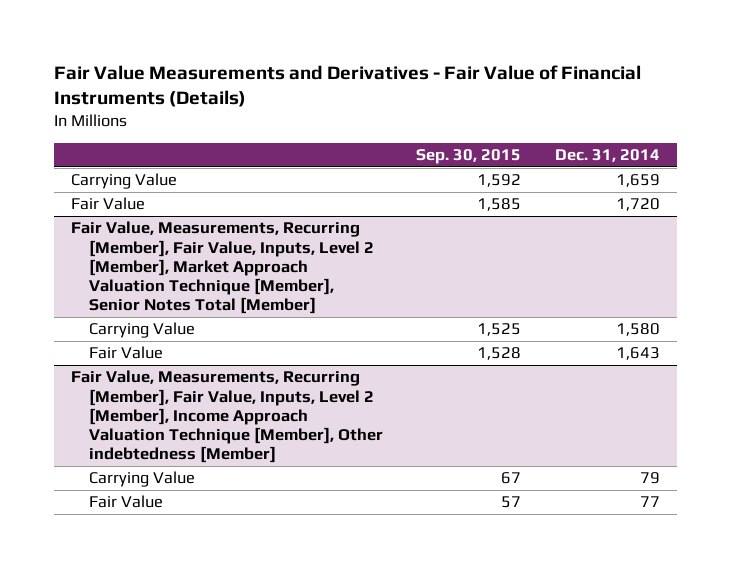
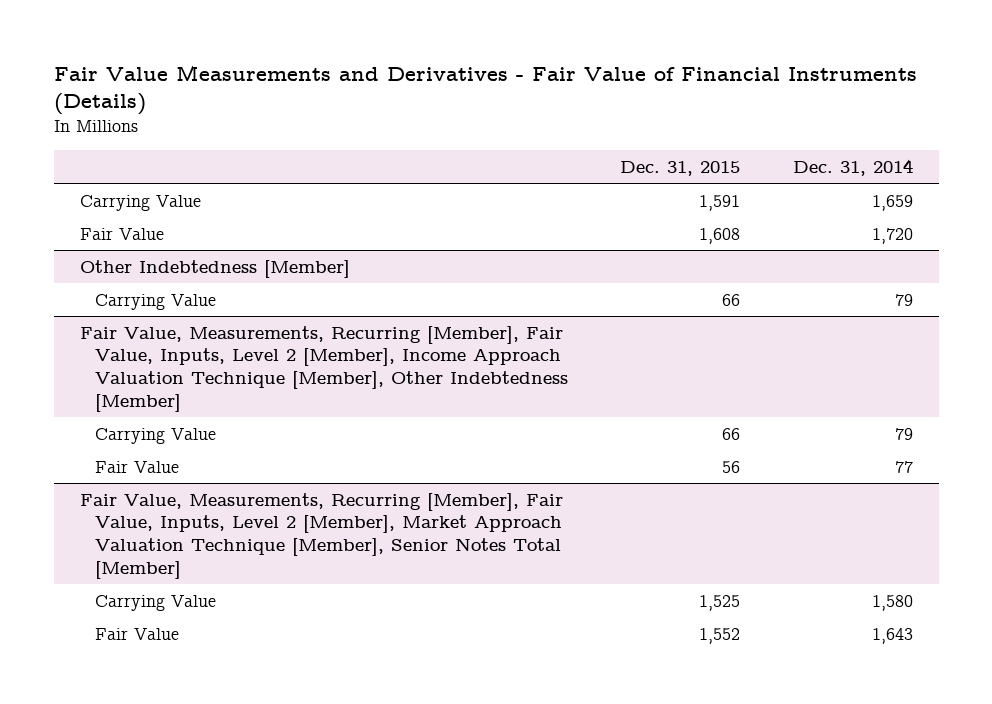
- | Sep. 30, 2015 | Dec. 31, 2014
+ | Dec. 31, 2015 | Dec. 31, 2014
+ Other Indebtedness [Member]
+ Carrying Value | 66 | 79
+ Fair Value, Measurements, Recurring [Member], Fair Value, Inputs, Level 2 [Member], Income Approach Valuation Technique [Member], Other Indebtedness [Member]
+ Carrying Value | 66 | 79
+ Fair Value | 56 | 77
- Fair Value, Measurements, Recurring [Member], Fair Value, Inputs, Level 2 [Member], Income Approach Valuation Technique [Member], Other indebtedness [Member]
- Carrying Value | 67 | 79
- Fair Value | 57 | 77

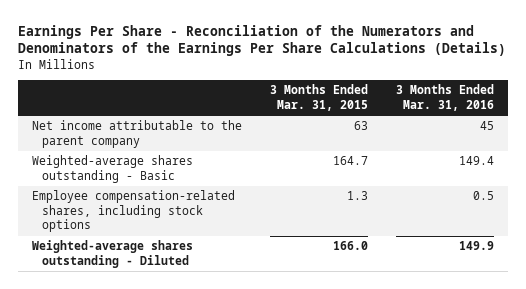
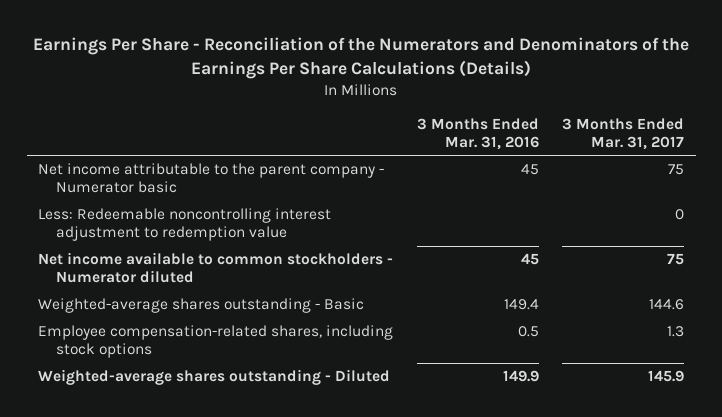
- | 3 Months Ended Mar. 31, 2015 | 3 Months Ended Mar. 31, 2016
+ | 3 Months Ended Mar. 31, 2016 | 3 Months Ended Mar. 31, 2017
- Net income attributable to the parent company | 63 | 45
+ Net income attributable to the parent company - Numerator basic | 45 | 75
+ Less: Redeemable noncontrolling interest adjustment to redemption value | | 0
+ Net income available to common stockholders - Numerator diluted | 45 | 75

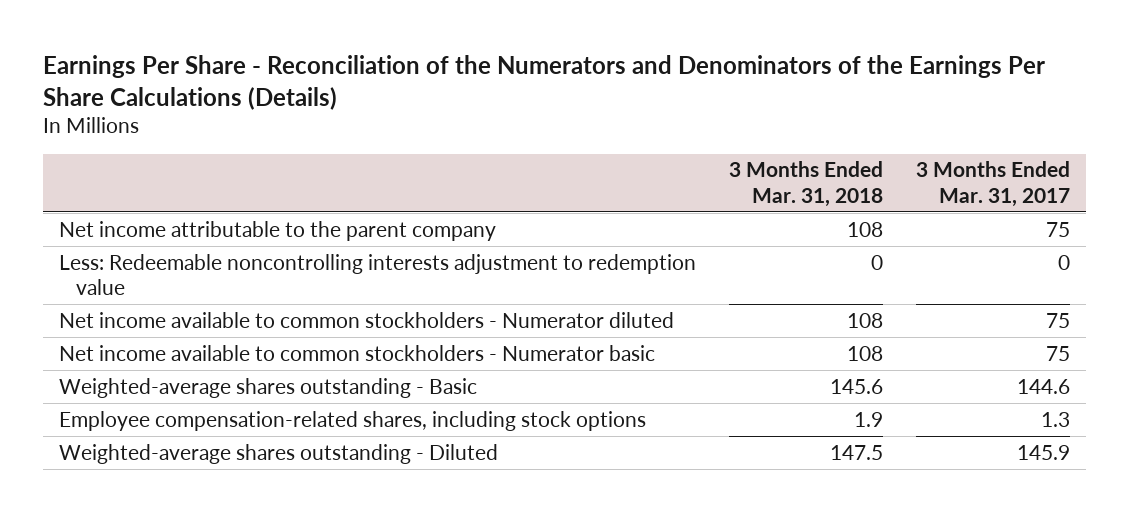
- | 3 Months Ended Mar. 31, 2016 | 3 Months Ended Mar. 31, 2017
+ | 3 Months Ended Mar. 31, 2018 | 3 Months Ended Mar. 31, 2017
- Net income attributable to the parent company - Numerator basic | 45 | 75
- Less: Redeemable noncontrolling interest adjustment to redemption value | | 0
+ Net income attributable to the parent company | 108 | 75
+ Less: Redeemable noncontrolling interests adjustment to redemption value | 0 | 0
+ Net income available to common stockholders - Numerator basic | 108 | 75

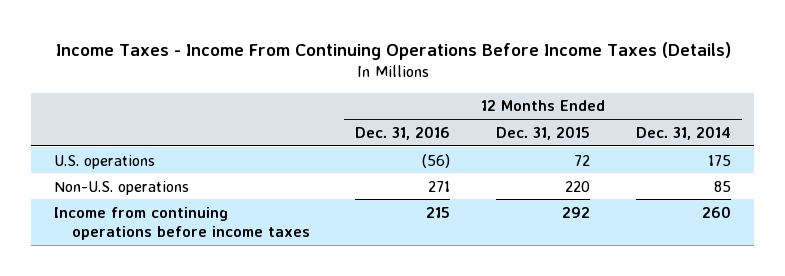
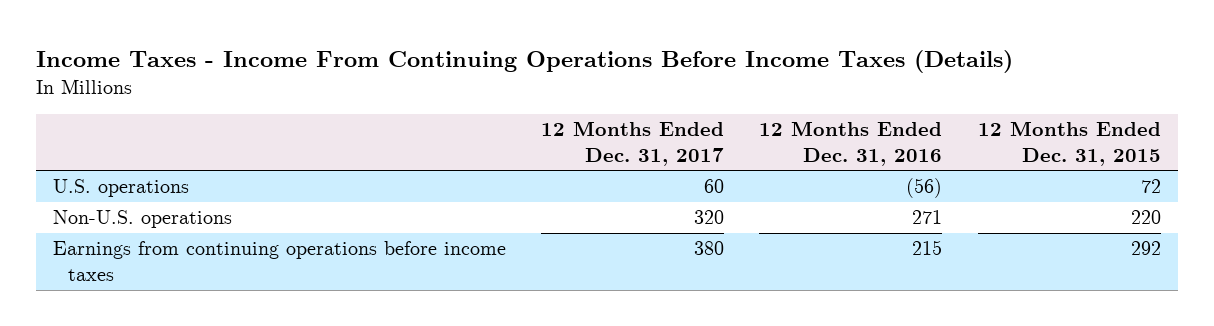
- | 12 Months Ended Dec. 31, 2016 | 12 Months Ended Dec. 31, 2015 | 12 Months Ended Dec. 31, 2014
+ | 12 Months Ended Dec. 31, 2017 | 12 Months Ended Dec. 31, 2016 | 12 Months Ended Dec. 31, 2015
- Income from continuing operations before income taxes | 215 | 292 | 260
+ Earnings from continuing operations before income taxes | 380 | 215 | 292

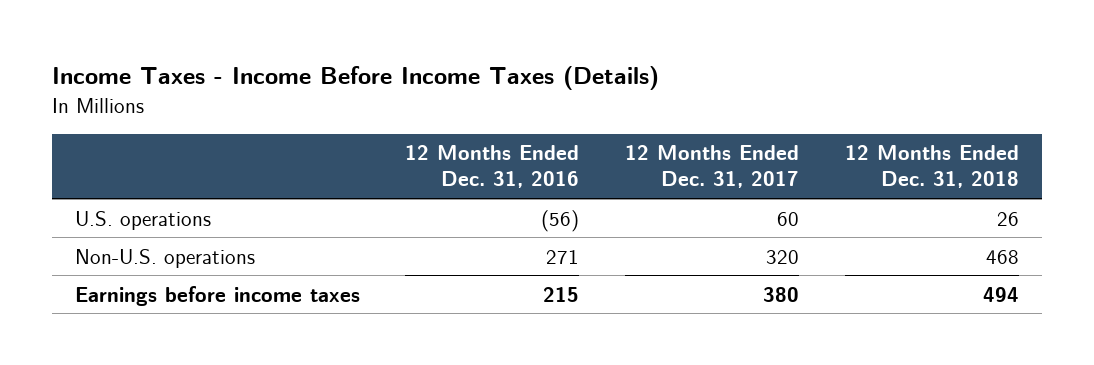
- Income Taxes - Income From Continuing Operations Before Income Taxes (Details)
+ Income Taxes - Income Before Income Taxes (Details)
- | 12 Months Ended Dec. 31, 2017 | 12 Months Ended Dec. 31, 2016 | 12 Months Ended Dec. 31, 2015
+ | 12 Months Ended Dec. 31, 2016 | 12 Months Ended Dec. 31, 2017 | 12 Months Ended Dec. 31, 2018
- Earnings from continuing operations before income taxes | 380 | 215 | 292
+ Earnings before income taxes | 215 | 380 | 494

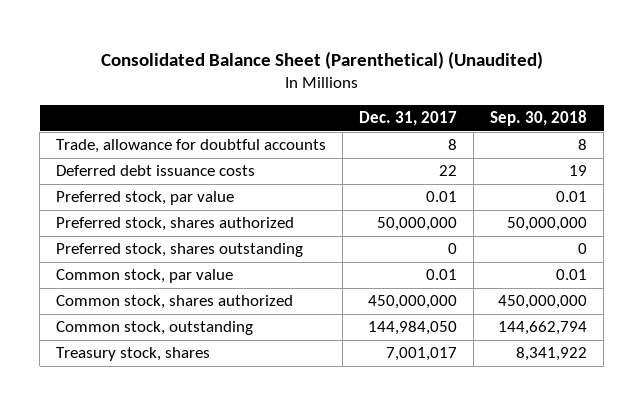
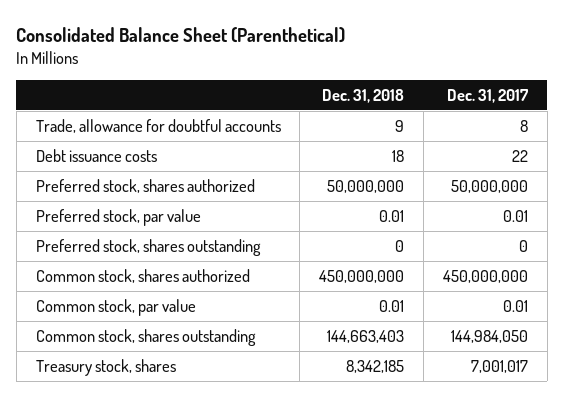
- Consolidated Balance Sheet (Parenthetical) (Unaudited)
+ Consolidated Balance Sheet (Parenthetical)
- | Dec. 31, 2017 | Sep. 30, 2018
+ | Dec. 31, 2018 | Dec. 31, 2017
- Deferred debt issuance costs | 22 | 19
+ Debt issuance costs | 18 | 22
moved down: Preferred stock, par value | 0.01 | 0.01
- Common stock, outstanding | 144,984,050 | 144,662,794
moved down: Common stock, par value | 0.01 | 0.01
+ Common stock, shares outstanding | 144,663,403 | 144,984,050

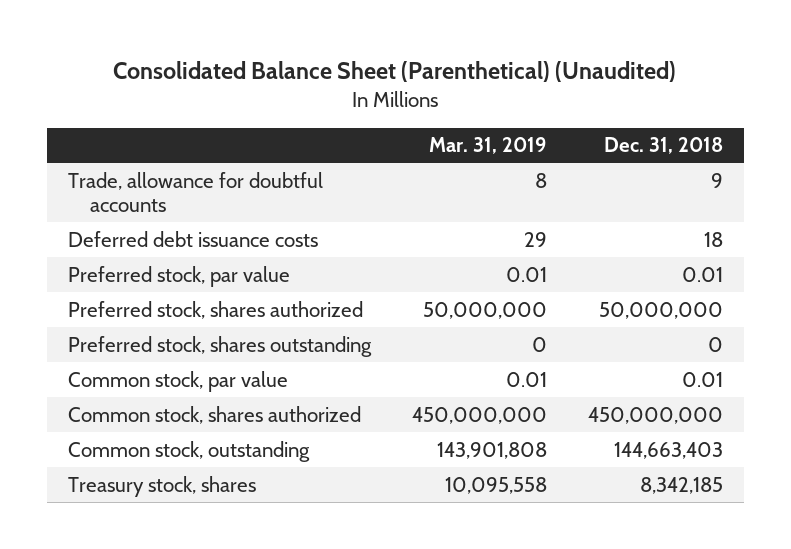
- Consolidated Balance Sheet (Parenthetical)
+ Consolidated Balance Sheet (Parenthetical) (Unaudited)
- | Dec. 31, 2018 | Dec. 31, 2017
+ | Mar. 31, 2019 | Dec. 31, 2018
- Debt issuance costs | 18 | 22
+ Deferred debt issuance costs | 29 | 18
moved down: Preferred stock, shares authorized | 50,000,000 | 50,000,000
- Common stock, shares outstanding | 144,663,403 | 144,984,050
moved down: Common stock, shares authorized | 450,000,000 | 450,000,000
+ Common stock, outstanding | 143,901,808 | 144,663,403

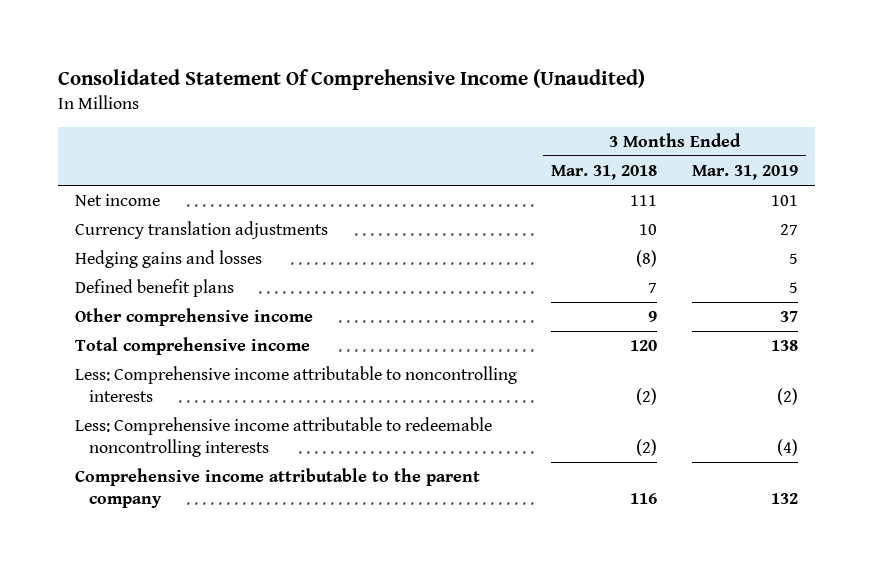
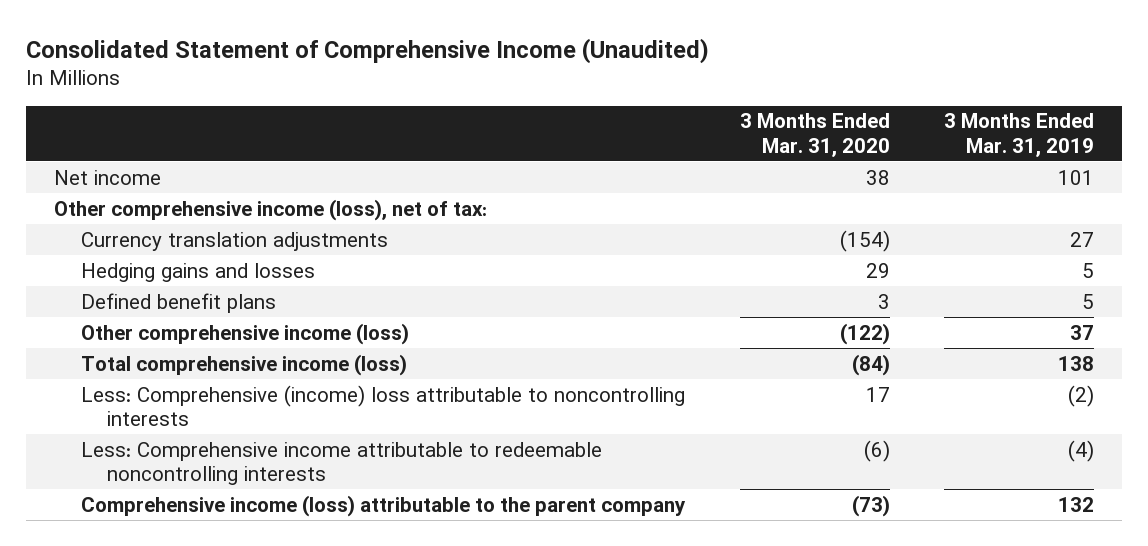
- Consolidated Statement Of Comprehensive Income (Unaudited)
+ Consolidated Statement of Comprehensive Income (Unaudited)
- | 3 Months Ended Mar. 31, 2018 | 3 Months Ended Mar. 31, 2019
+ | 3 Months Ended Mar. 31, 2020 | 3 Months Ended Mar. 31, 2019
+ Other comprehensive income (loss), net of tax:
- Other comprehensive income | 9 | 37
- Total comprehensive income | 120 | 138
- Less: Comprehensive income attributable to noncontrolling interests | (2) | (2)
+ Other comprehensive income (loss) | (122) | 37
+ Total comprehensive income (loss) | (84) | 138
+ Less: Comprehensive (income) loss attributable to noncontrolling interests | 17 | (2)
- Comprehensive income attributable to the parent company | 116 | 132
+ Comprehensive income (loss) attributable to the parent company | (73) | 132

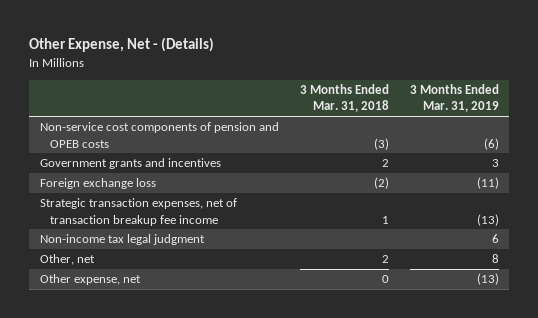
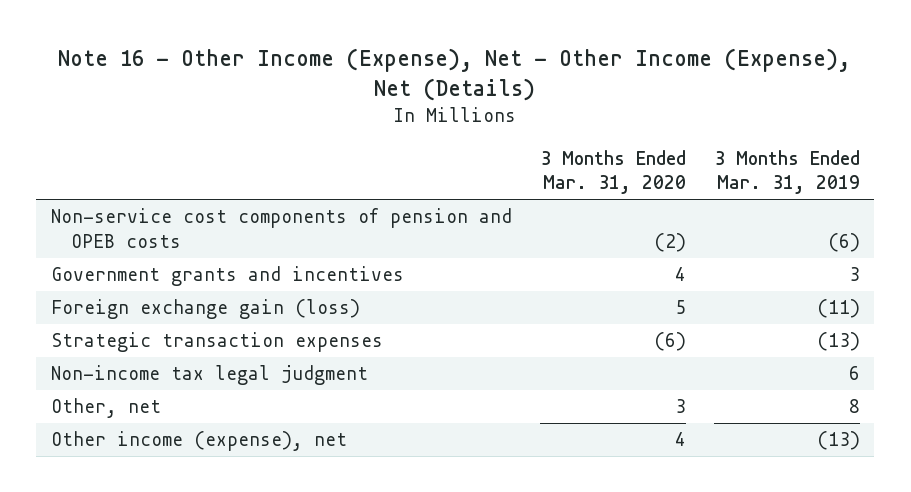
- Other Expense, Net - (Details)
+ Note 16 - Other Income (Expense), Net - Other Income (Expense), Net (Details)
- | 3 Months Ended Mar. 31, 2018 | 3 Months Ended Mar. 31, 2019
+ | 3 Months Ended Mar. 31, 2020 | 3 Months Ended Mar. 31, 2019
- Foreign exchange loss | (2) | (11)
- Strategic transaction expenses, net of transaction breakup fee income | 1 | (13)
+ Foreign exchange gain (loss) | 5 | (11)
+ Strategic transaction expenses | (6) | (13)
- Other expense, net | 0 | (13)
+ Other income (expense), net | 4 | (13)

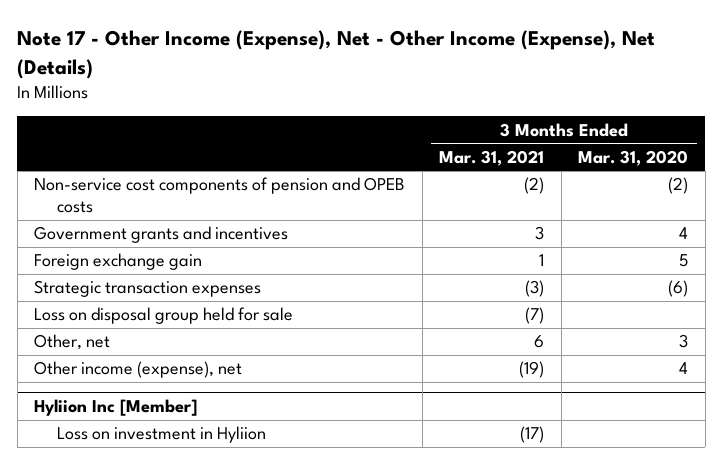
- Note 16 - Other Income (Expense), Net - Other Income (Expense), Net (Details)
+ Note 17 - Other Income (Expense), Net - Other Income (Expense), Net (Details)
- | 3 Months Ended Mar. 31, 2020 | 3 Months Ended Mar. 31, 2019
+ | 3 Months Ended Mar. 31, 2021 | 3 Months Ended Mar. 31, 2020
- Foreign exchange gain (loss) | 5 | (11)
+ Foreign exchange gain | 1 | 5
- Non-income tax legal judgment | | 6
+ Loss on disposal group held for sale | (7) |
+ Hyliion Inc [Member]
+ Loss on investment in Hyliion | (17) |

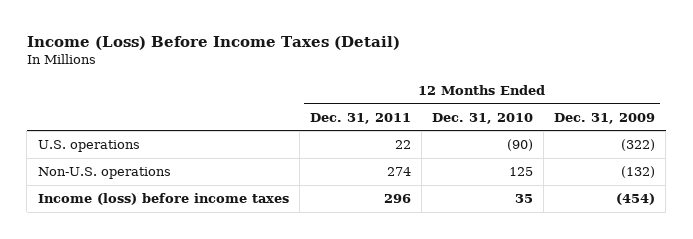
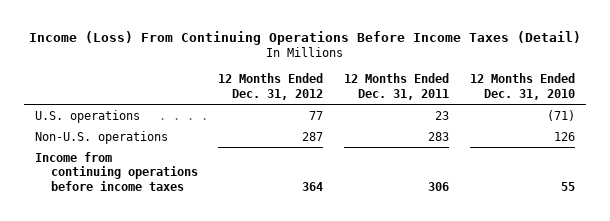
- Income (Loss) Before Income Taxes (Detail)
+ Income (Loss) From Continuing Operations Before Income Taxes (Detail)
- | 12 Months Ended Dec. 31, 2011 | 12 Months Ended Dec. 31, 2010 | 12 Months Ended Dec. 31, 2009
+ | 12 Months Ended Dec. 31, 2012 | 12 Months Ended Dec. 31, 2011 | 12 Months Ended Dec. 31, 2010
- U.S. operations | 22 | (90) | (322)
- Non-U.S. operations | 274 | 125 | (132)
- Income (loss) before income taxes | 296 | 35 | (454)
+ U.S. operations | 77 | 23 | (71)
+ Non-U.S. operations | 287 | 283 | 126
+ Income from continuing operations before income taxes | 364 | 306 | 55

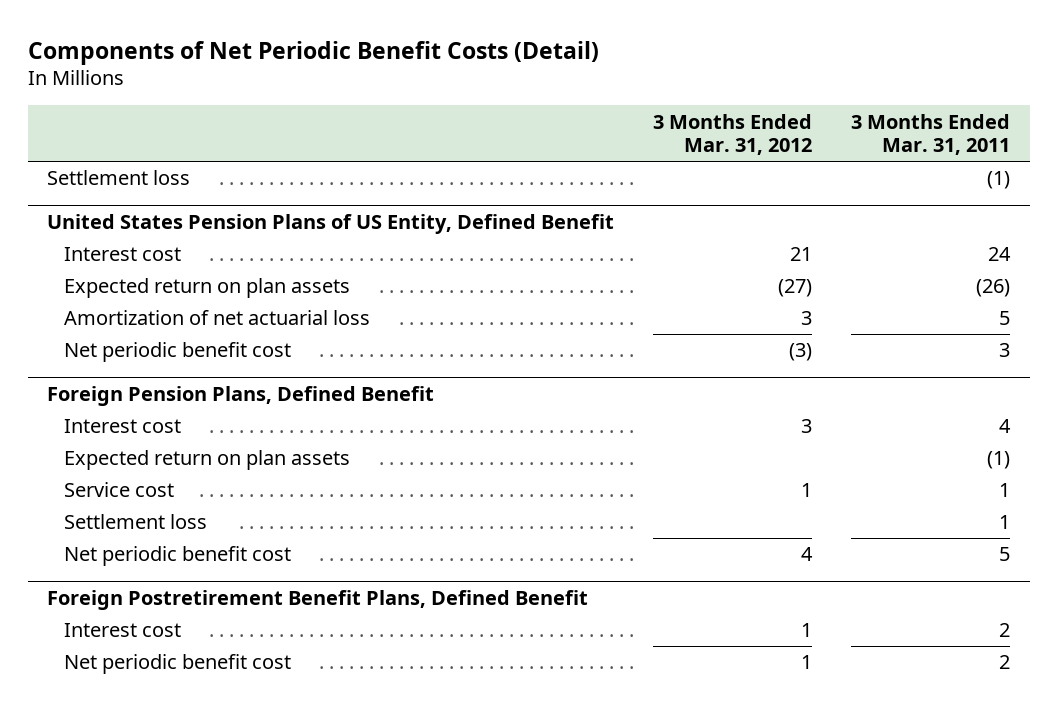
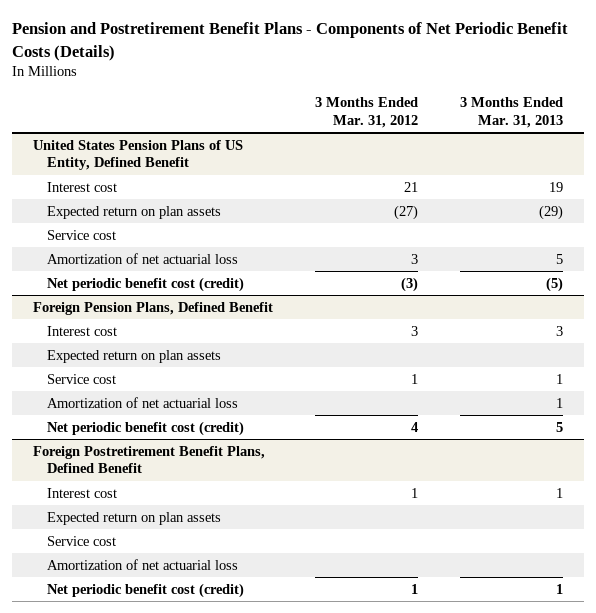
- Components of Net Periodic Benefit Costs (Detail)
+ Pension and Postretirement Benefit Plans - Components of Net Periodic Benefit Costs (Details)
- | 3 Months Ended Mar. 31, 2012 | 3 Months Ended Mar. 31, 2011
+ | 3 Months Ended Mar. 31, 2012 | 3 Months Ended Mar. 31, 2013
- Settlement loss | | (1)
@ United States Pension Plans of US Entity, Defined Benefit
+ Service cost
- Net periodic benefit cost | (3) | 3
+ Net periodic benefit cost (credit) | (3) | (5)
@ Foreign Pension Plans, Defined Benefit
- Settlement loss | | 1
- Net periodic benefit cost | 4 | 5
+ Amortization of net actuarial loss | | 1
+ Net periodic benefit cost (credit) | 4 | 5
@ Foreign Postretirement Benefit Plans, Defined Benefit
- Net periodic benefit cost | 1 | 2
+ Expected return on plan assets
+ Service cost
+ Amortization of net actuarial loss
+ Net periodic benefit cost (credit) | 1 | 1

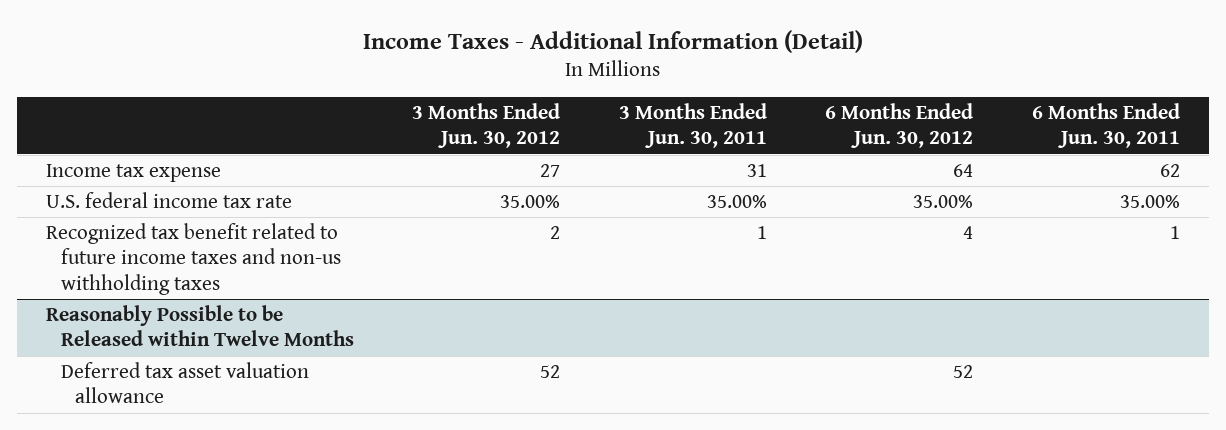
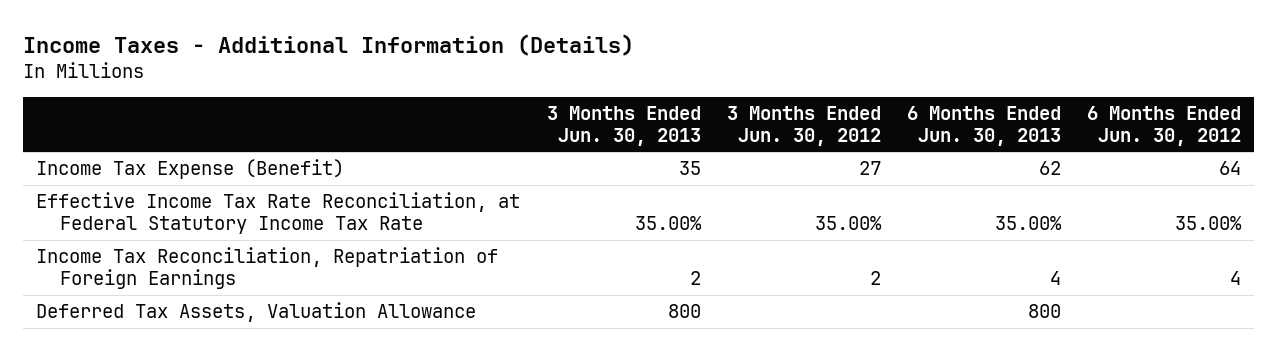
- Income Taxes - Additional Information (Detail)
+ Income Taxes - Additional Information (Details)
- | 3 Months Ended Jun. 30, 2012 | 3 Months Ended Jun. 30, 2011 | 6 Months Ended Jun. 30, 2012 | 6 Months Ended Jun. 30, 2011
+ | 3 Months Ended Jun. 30, 2013 | 3 Months Ended Jun. 30, 2012 | 6 Months Ended Jun. 30, 2013 | 6 Months Ended Jun. 30, 2012
- Income tax expense | 27 | 31 | 64 | 62
- U.S. federal income tax rate | 35.00% | 35.00% | 35.00% | 35.00%
- Recognized tax benefit related to future income taxes and non-us withholding taxes | 2 | 1 | 4 | 1
- Reasonably Possible to be Released within Twelve Months
- Deferred tax asset valuation allowance | 52 | | 52 |
+ Income Tax Expense (Benefit) | 35 | 27 | 62 | 64
+ Effective Income Tax Rate Reconciliation, at Federal Statutory Income Tax Rate | 35.00% | 35.00% | 35.00% | 35.00%
+ Income Tax Reconciliation, Repatriation of Foreign Earnings | 2 | 2 | 4 | 4
+ Deferred Tax Assets, Valuation Allowance | 800 | | 800 |

